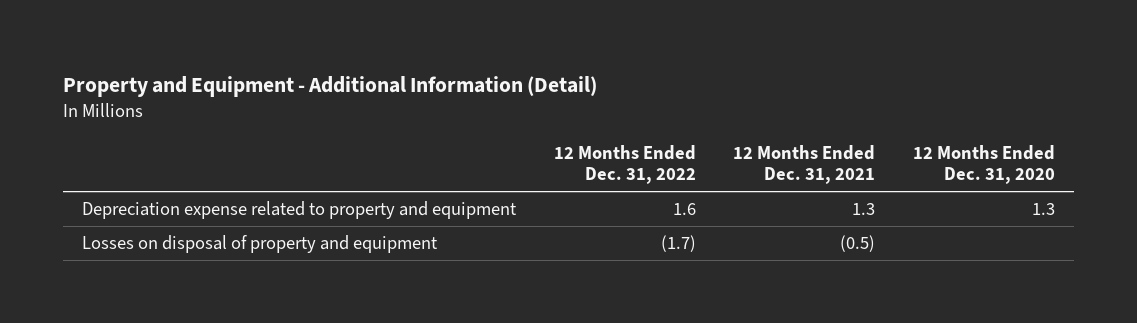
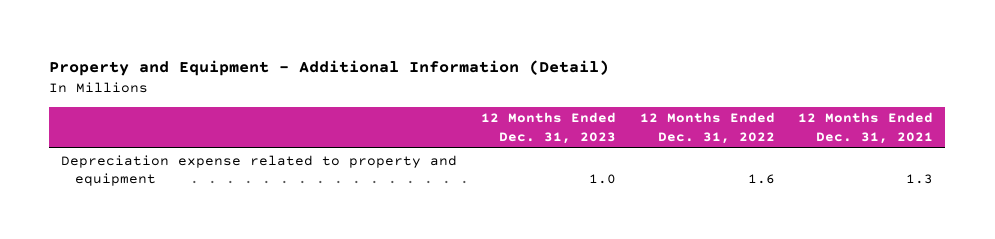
- | 12 Months Ended Dec. 31, 2022 | 12 Months Ended Dec. 31, 2021 | 12 Months Ended Dec. 31, 2020
+ | 12 Months Ended Dec. 31, 2023 | 12 Months Ended Dec. 31, 2022 | 12 Months Ended Dec. 31, 2021
- Losses on disposal of property and equipment | (1.7) | (0.5) |

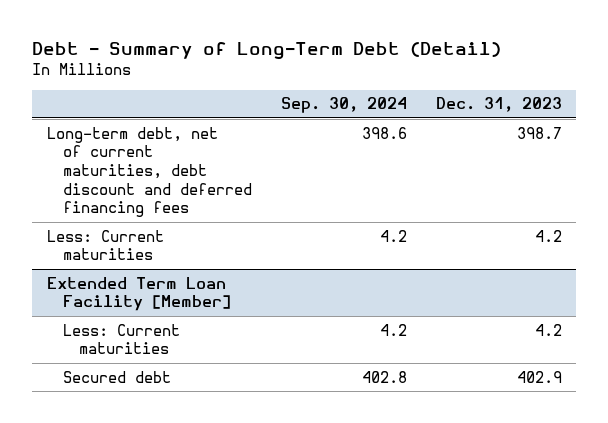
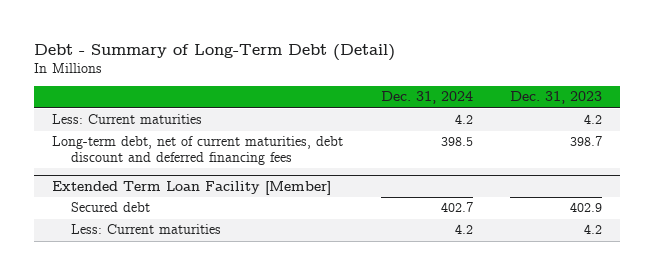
- | Sep. 30, 2024 | Dec. 31, 2023
+ | Dec. 31, 2024 | Dec. 31, 2023
moved down: Long-term debt, net of current maturities, debt discount and deferred financing fees | 398.5 | 398.7
@ Extended Term Loan Facility [Member]
moved down: Less: Current maturities | 4.2 | 4.2

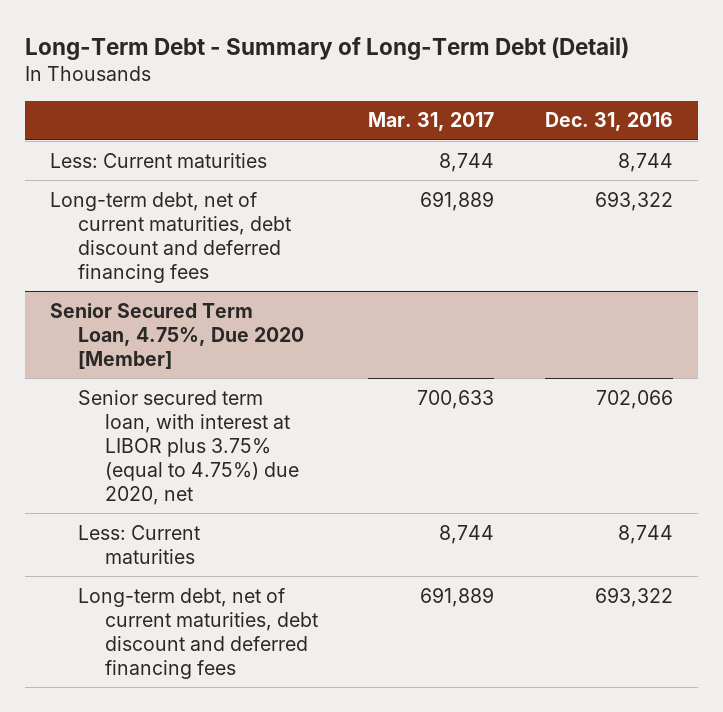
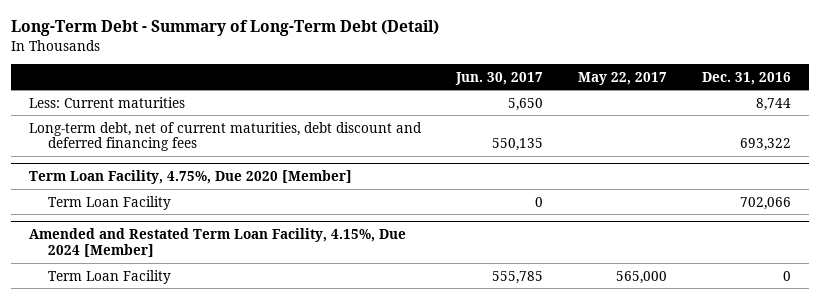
- | Mar. 31, 2017 | Dec. 31, 2016
+ | Jun. 30, 2017 | May 22, 2017 | Dec. 31, 2016
- Senior Secured Term Loan, 4.75%, Due 2020 [Member]
- Senior secured term loan, with interest at LIBOR plus 3.75% (equal to 4.75%) due 2020, net | 700,633 | 702,066
- Less: Current maturities | 8,744 | 8,744
- Long-term debt, net of current maturities, debt discount and deferred financing fees | 691,889 | 693,322
+ Term Loan Facility, 4.75%, Due 2020 [Member]
+ Term Loan Facility | 0 | | 702,066
+ Amended and Restated Term Loan Facility, 4.15%, Due 2024 [Member]
+ Term Loan Facility | 555,785 | 565,000 | 0

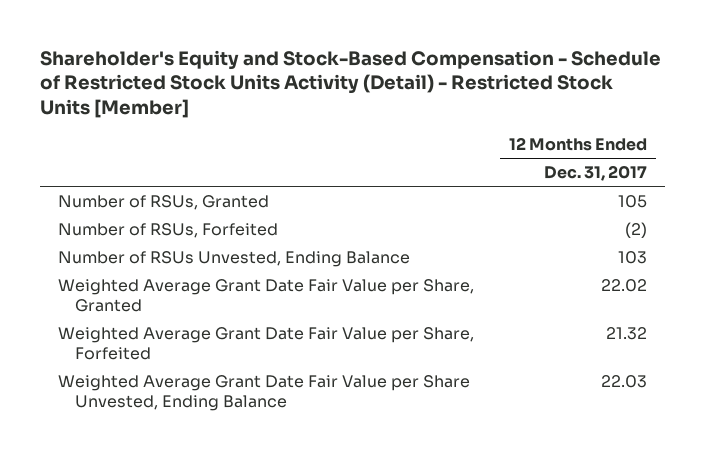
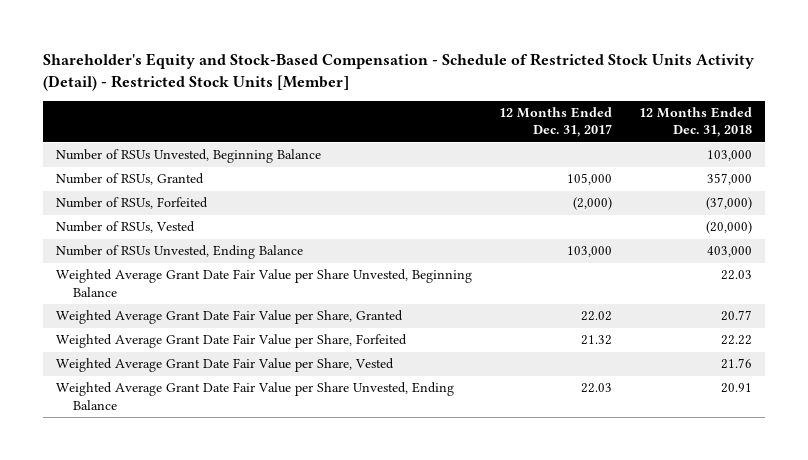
- | 12 Months Ended Dec. 31, 2017
+ | 12 Months Ended Dec. 31, 2017 | 12 Months Ended Dec. 31, 2018
- Number of RSUs, Granted | 105
- Number of RSUs, Forfeited | (2)
- Number of RSUs Unvested, Ending Balance | 103
+ Number of RSUs Unvested, Beginning Balance | | 103,000
+ Number of RSUs, Granted | 105,000 | 357,000
+ Number of RSUs, Forfeited | (2,000) | (37,000)
+ Number of RSUs, Vested | | (20,000)
+ Number of RSUs Unvested, Ending Balance | 103,000 | 403,000
+ Weighted Average Grant Date Fair Value per Share Unvested, Beginning Balance | | 22.03
+ Weighted Average Grant Date Fair Value per Share, Vested | | 21.76

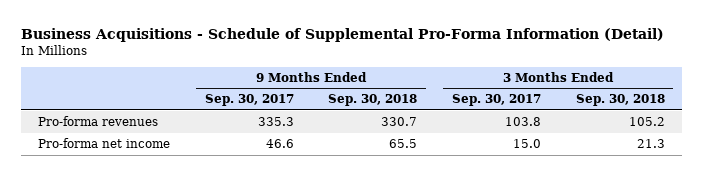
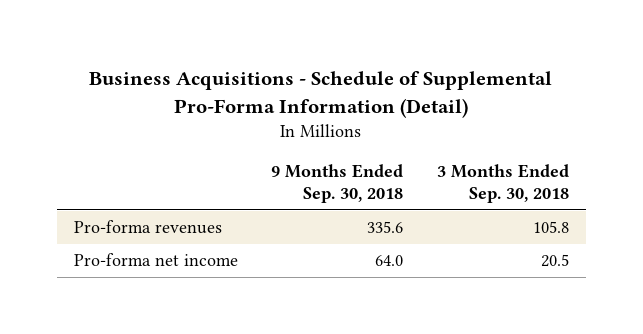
- | 9 Months Ended Sep. 30, 2017 | 9 Months Ended Sep. 30, 2018 | 3 Months Ended Sep. 30, 2017 | 3 Months Ended Sep. 30, 2018
+ | 9 Months Ended Sep. 30, 2018 | 3 Months Ended Sep. 30, 2018
- Pro-forma revenues | 335.3 | 330.7 | 103.8 | 105.2
- Pro-forma net income | 46.6 | 65.5 | 15.0 | 21.3
+ Pro-forma revenues | 335.6 | 105.8
+ Pro-forma net income | 64.0 | 20.5

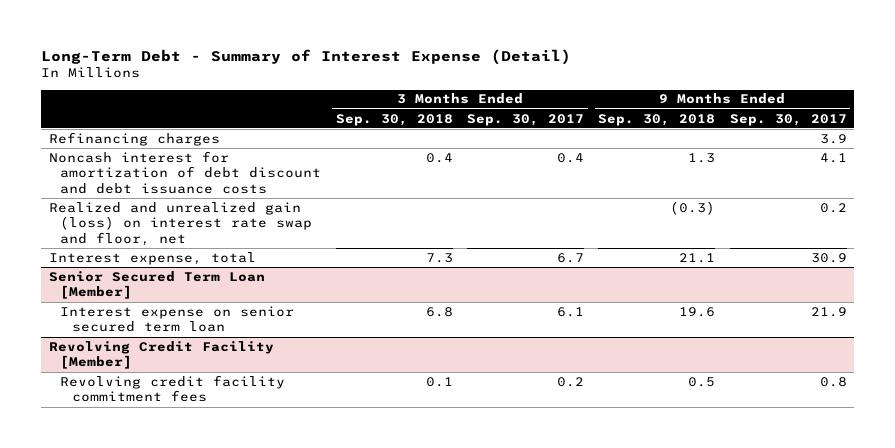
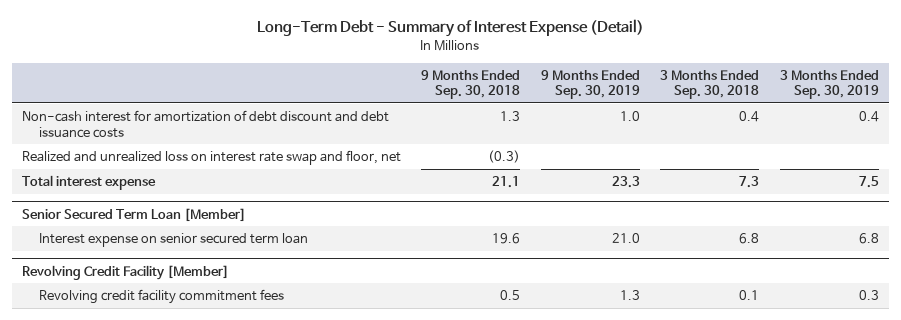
- | 3 Months Ended Sep. 30, 2018 | 3 Months Ended Sep. 30, 2017 | 9 Months Ended Sep. 30, 2018 | 9 Months Ended Sep. 30, 2017
+ | 9 Months Ended Sep. 30, 2018 | 9 Months Ended Sep. 30, 2019 | 3 Months Ended Sep. 30, 2018 | 3 Months Ended Sep. 30, 2019
- Refinancing charges | | | | 3.9
- Noncash interest for amortization of debt discount and debt issuance costs | 0.4 | 0.4 | 1.3 | 4.1
- Realized and unrealized gain (loss) on interest rate swap and floor, net | | | (0.3) | 0.2
- Interest expense, total | 7.3 | 6.7 | 21.1 | 30.9
+ Non-cash interest for amortization of debt discount and debt issuance costs | 1.3 | 1.0 | 0.4 | 0.4
+ Realized and unrealized loss on interest rate swap and floor, net | (0.3) | | |
+ Total interest expense | 21.1 | 23.3 | 7.3 | 7.5

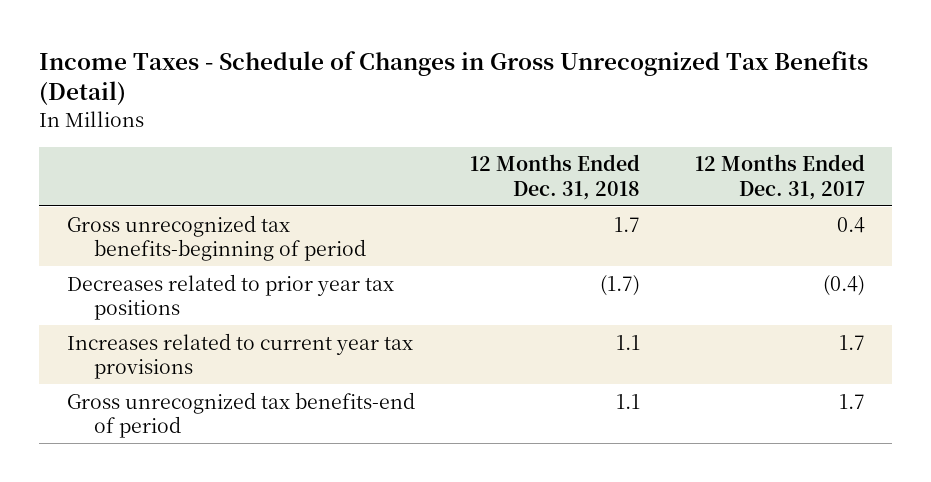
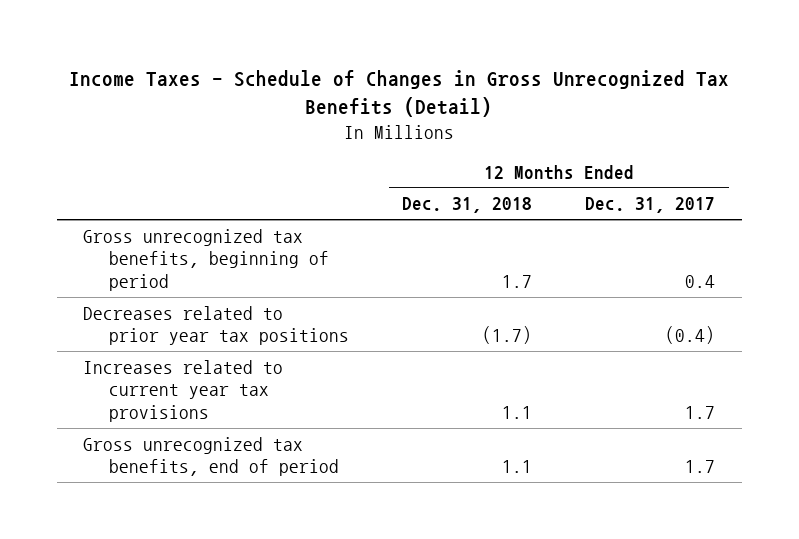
- Gross unrecognized tax benefits-beginning of period | 1.7 | 0.4
+ Gross unrecognized tax benefits, beginning of period | 1.7 | 0.4
- Gross unrecognized tax benefits-end of period | 1.1 | 1.7
+ Gross unrecognized tax benefits, end of period | 1.1 | 1.7

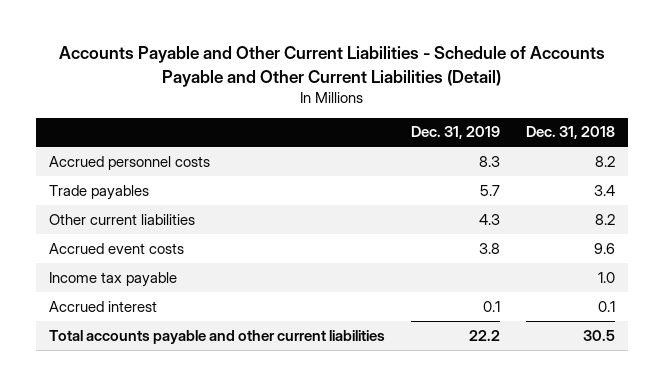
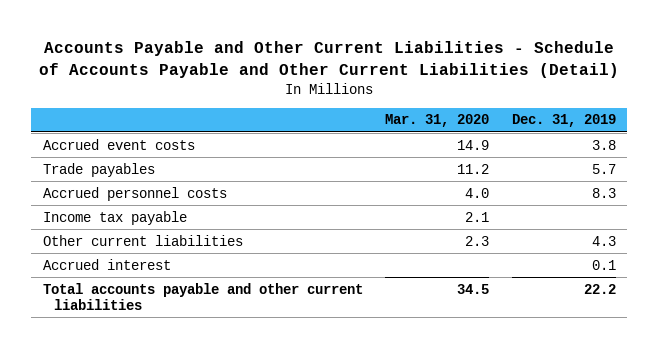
- | Dec. 31, 2019 | Dec. 31, 2018
+ | Mar. 31, 2020 | Dec. 31, 2019
moved down: Trade payables | 11.2 | 5.7
moved down: Accrued personnel costs | 4.0 | 8.3
moved down: Other current liabilities | 2.3 | 4.3

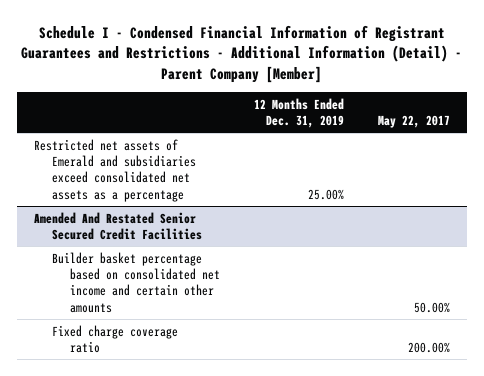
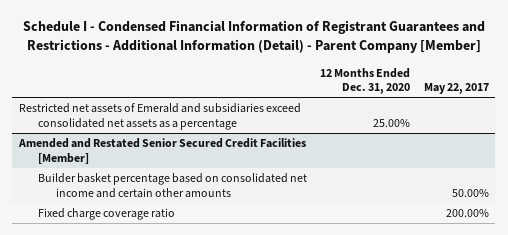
- | 12 Months Ended Dec. 31, 2019 | May 22, 2017
+ | 12 Months Ended Dec. 31, 2020 | May 22, 2017
- Amended And Restated Senior Secured Credit Facilities
+ Amended and Restated Senior Secured Credit Facilities [Member]

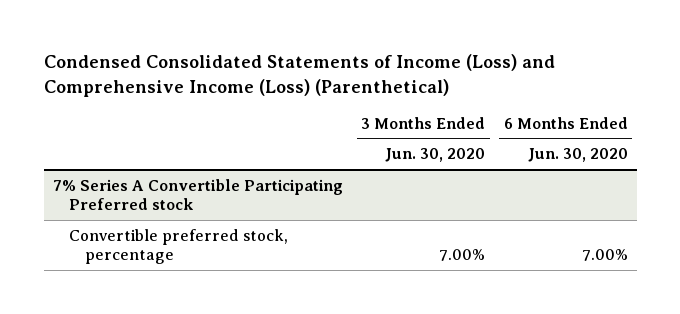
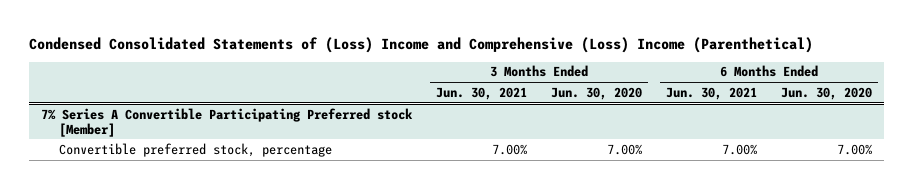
- Condensed Consolidated Statements of Income (Loss) and Comprehensive Income (Loss) (Parenthetical)
+ Condensed Consolidated Statements of (Loss) Income and Comprehensive (Loss) Income (Parenthetical)
- | 3 Months Ended Jun. 30, 2020 | 6 Months Ended Jun. 30, 2020
+ | 3 Months Ended Jun. 30, 2021 | 3 Months Ended Jun. 30, 2020 | 6 Months Ended Jun. 30, 2021 | 6 Months Ended Jun. 30, 2020
- 7% Series A Convertible Participating Preferred stock
+ 7% Series A Convertible Participating Preferred stock [Member]

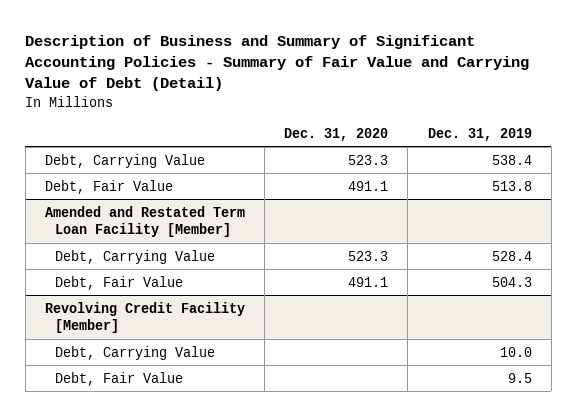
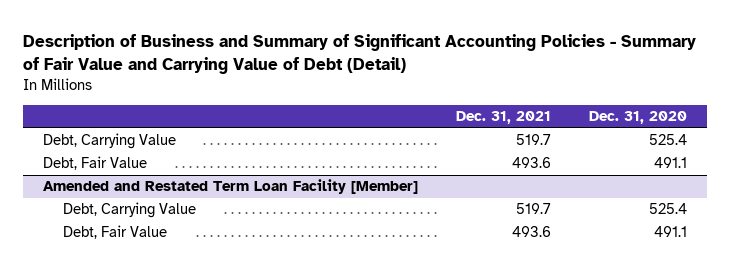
- | Dec. 31, 2020 | Dec. 31, 2019
+ | Dec. 31, 2021 | Dec. 31, 2020
- Debt, Carrying Value | 523.3 | 538.4
+ Debt, Carrying Value | 519.7 | 525.4
@ Amended and Restated Term Loan Facility [Member]
- Debt, Carrying Value | 523.3 | 528.4
+ Debt, Carrying Value | 519.7 | 525.4
- Revolving Credit Facility [Member]
- Debt, Carrying Value | | 10.0
- Debt, Fair Value | | 9.5

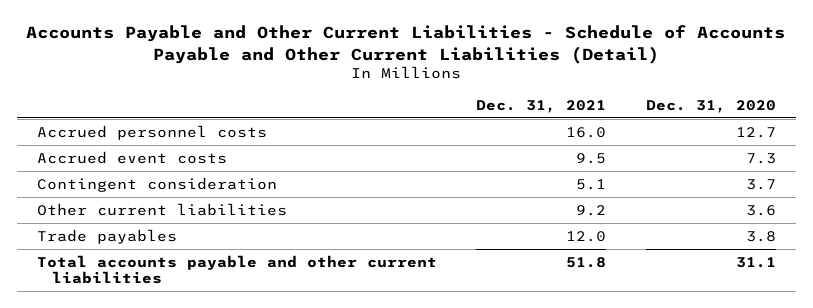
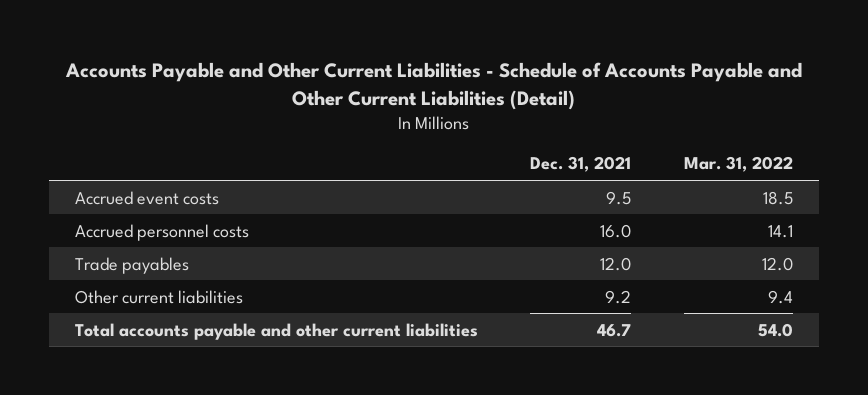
- | Dec. 31, 2021 | Dec. 31, 2020
+ | Dec. 31, 2021 | Mar. 31, 2022
- Contingent consideration | 5.1 | 3.7
moved down: Accrued personnel costs | 16.0 | 14.1
- Total accounts payable and other current liabilities | 51.8 | 31.1
moved down: Other current liabilities | 9.2 | 9.4
+ Total accounts payable and other current liabilities | 46.7 | 54.0

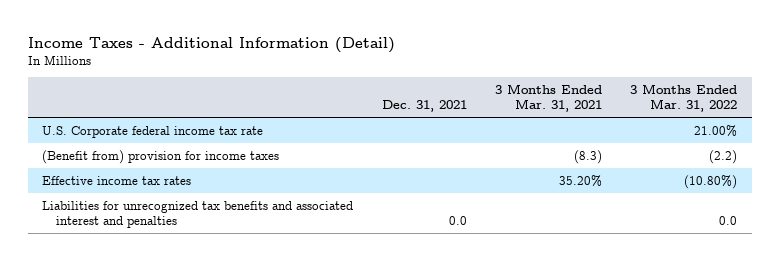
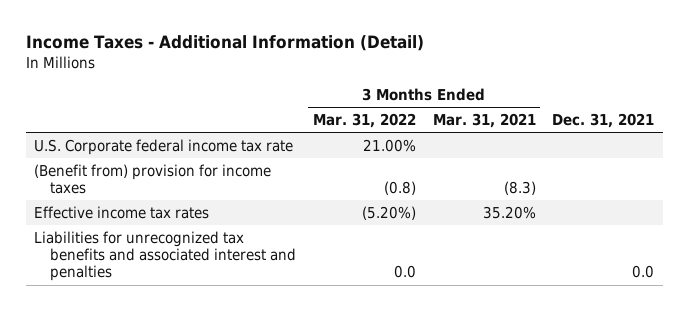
- | Dec. 31, 2021 | 3 Months Ended Mar. 31, 2021 | 3 Months Ended Mar. 31, 2022
+ | 3 Months Ended Mar. 31, 2022 | 3 Months Ended Mar. 31, 2021 | Dec. 31, 2021
- (Benefit from) provision for income taxes | | (8.3) | (2.2)
- Effective income tax rates | | 35.20% | (10.80%)
+ (Benefit from) provision for income taxes | (0.8) | (8.3) |
+ Effective income tax rates | (5.20%) | 35.20% |

